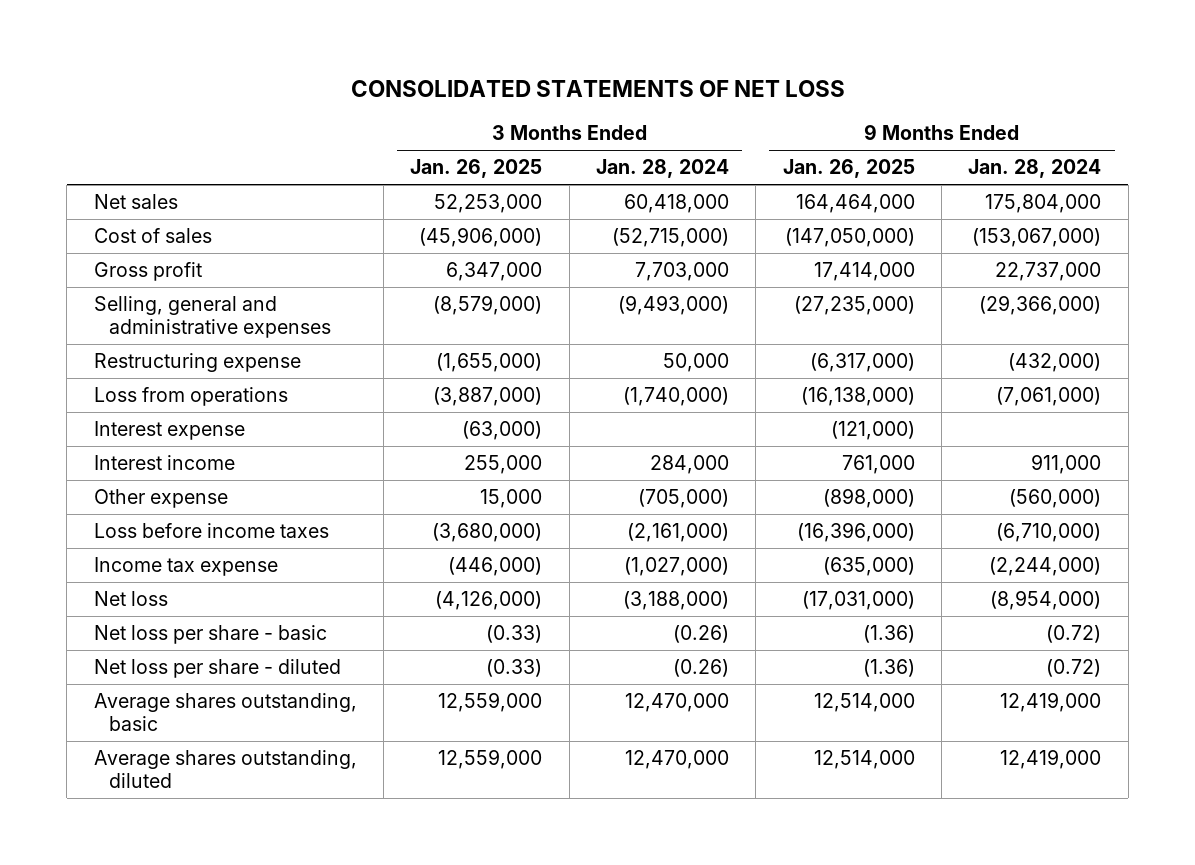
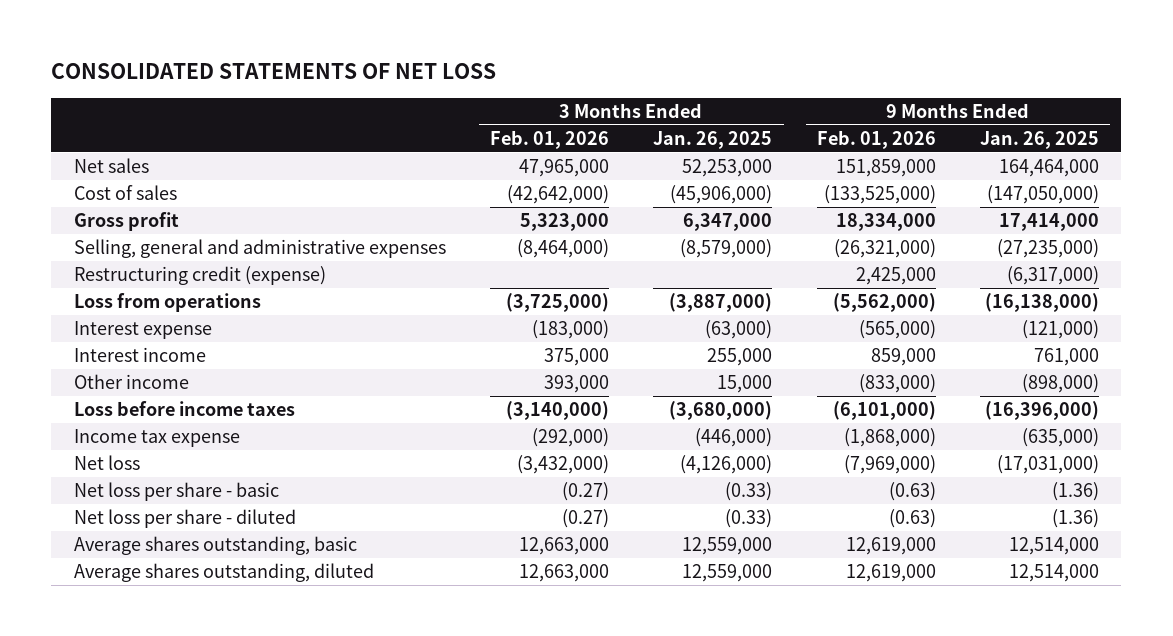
- | 3 Months Ended Jan. 26, 2025 | 3 Months Ended Jan. 28, 2024 | 9 Months Ended Jan. 26, 2025 | 9 Months Ended Jan. 28, 2024
+ | 3 Months Ended Feb. 01, 2026 | 3 Months Ended Jan. 26, 2025 | 9 Months Ended Feb. 01, 2026 | 9 Months Ended Jan. 26, 2025
- Restructuring expense | (1,655,000) | 50,000 | (6,317,000) | (432,000)
+ Restructuring credit (expense) | | | 2,425,000 | (6,317,000)
- Other expense | 15,000 | (705,000) | (898,000) | (560,000)
+ Other income | 393,000 | 15,000 | (833,000) | (898,000)

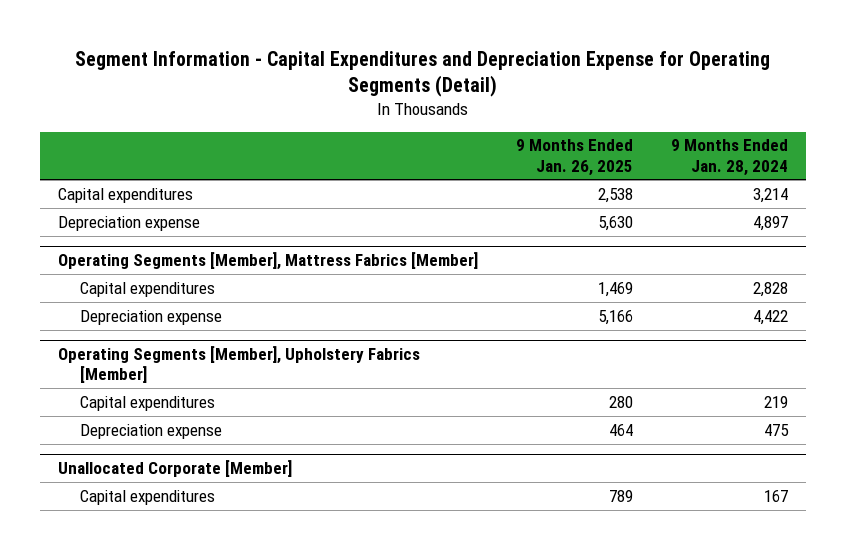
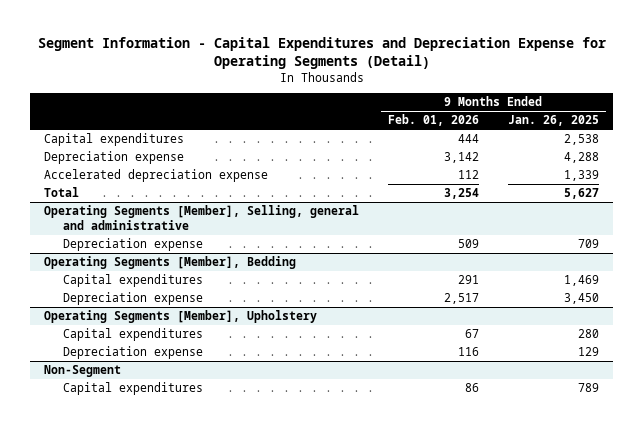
- | 9 Months Ended Jan. 26, 2025 | 9 Months Ended Jan. 28, 2024
+ | 9 Months Ended Feb. 01, 2026 | 9 Months Ended Jan. 26, 2025
- Depreciation expense | 5,630 | 4,897
- Operating Segments [Member], Mattress Fabrics [Member]
+ Depreciation expense | 3,142 | 4,288
+ Accelerated depreciation expense | 112 | 1,339
+ Total | 3,254 | 5,627
+ Operating Segments [Member], Selling, general and administrative
+ Depreciation expense | 509 | 709
+ Operating Segments [Member], Bedding
- Depreciation expense | 5,166 | 4,422
- Operating Segments [Member], Upholstery Fabrics [Member]
+ Depreciation expense | 2,517 | 3,450
+ Operating Segments [Member], Upholstery
- Depreciation expense | 464 | 475
- Unallocated Corporate [Member]
+ Depreciation expense | 116 | 129
+ Non-Segment

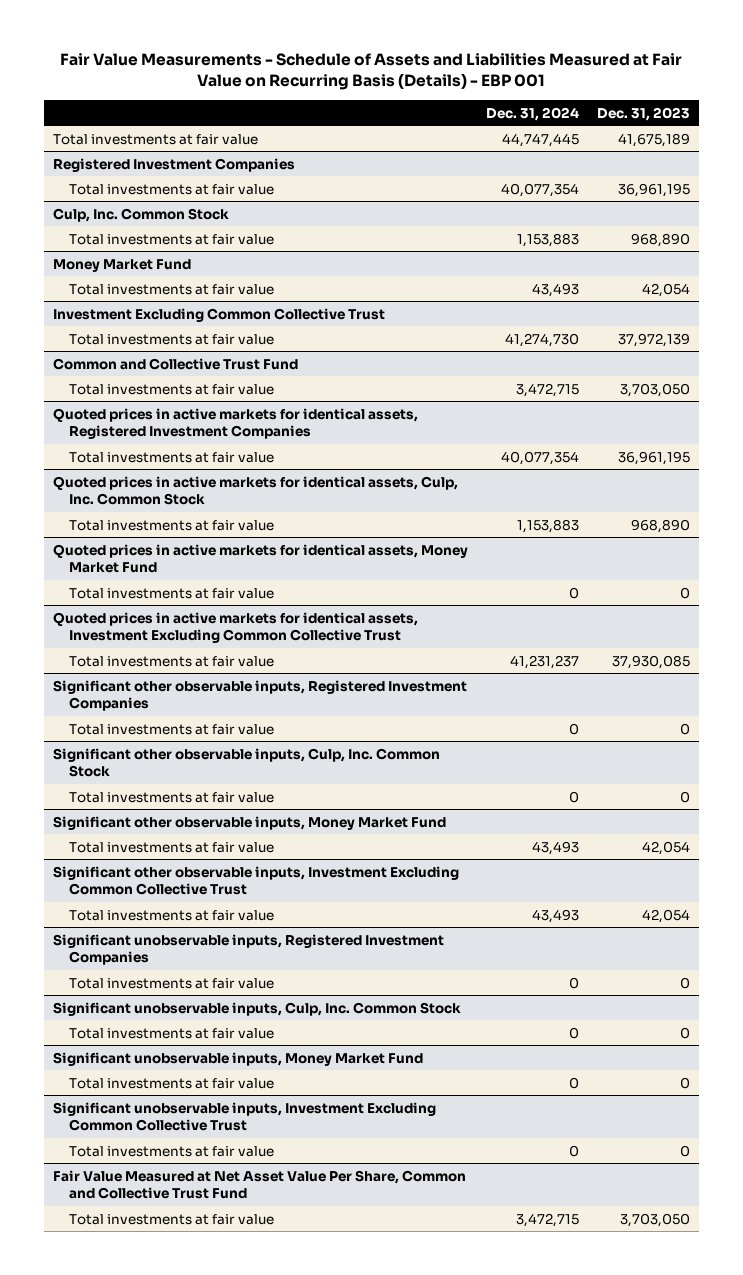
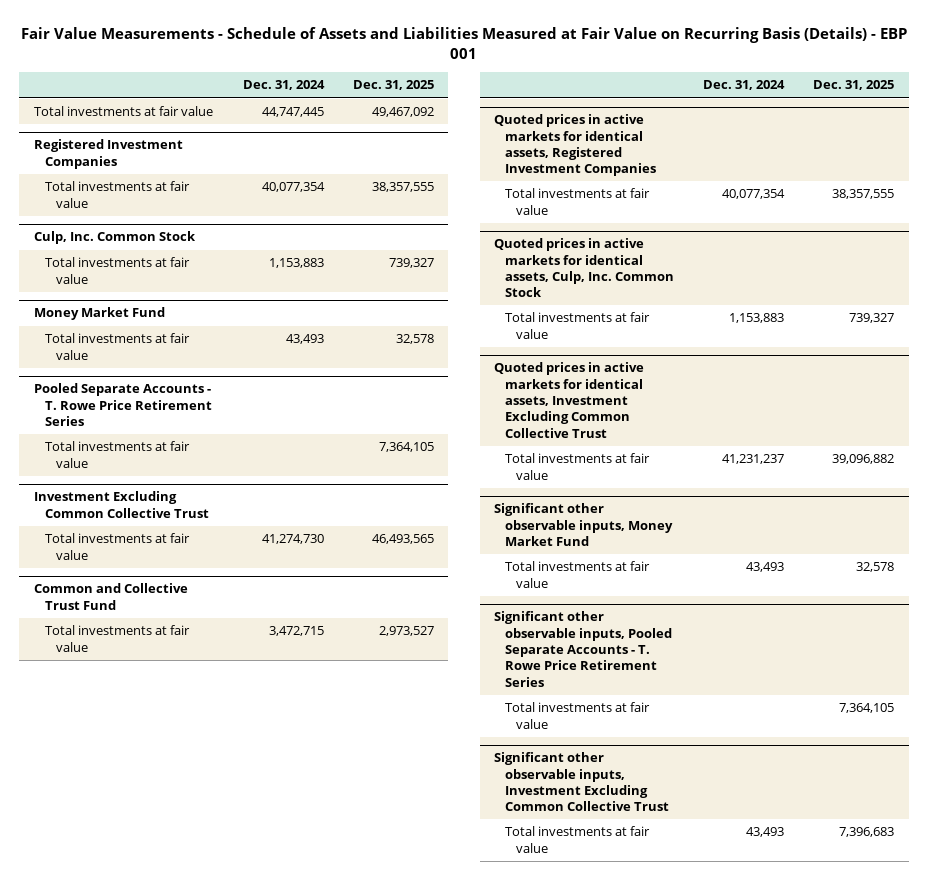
- | Dec. 31, 2024 | Dec. 31, 2023
+ | Dec. 31, 2024 | Dec. 31, 2025
+ Pooled Separate Accounts - T. Rowe Price Retirement Series
+ Total investments at fair value | | 7,364,105
- Quoted prices in active markets for identical assets, Money Market Fund
- Total investments at fair value | 0 | 0
- Significant other observable inputs, Registered Investment Companies
- Total investments at fair value | 0 | 0
- Significant other observable inputs, Culp, Inc. Common Stock
- Total investments at fair value | 0 | 0
+ Significant other observable inputs, Pooled Separate Accounts - T. Rowe Price Retirement Series
+ Total investments at fair value | | 7,364,105
- Significant unobservable inputs, Registered Investment Companies
- Total investments at fair value | 0 | 0
- Significant unobservable inputs, Culp, Inc. Common Stock
- Total investments at fair value | 0 | 0
- Significant unobservable inputs, Money Market Fund
- Total investments at fair value | 0 | 0
- Significant unobservable inputs, Investment Excluding Common Collective Trust
- Total investments at fair value | 0 | 0
- Fair Value Measured at Net Asset Value Per Share, Common and Collective Trust Fund
- Total investments at fair value | 3,472,715 | 3,703,050

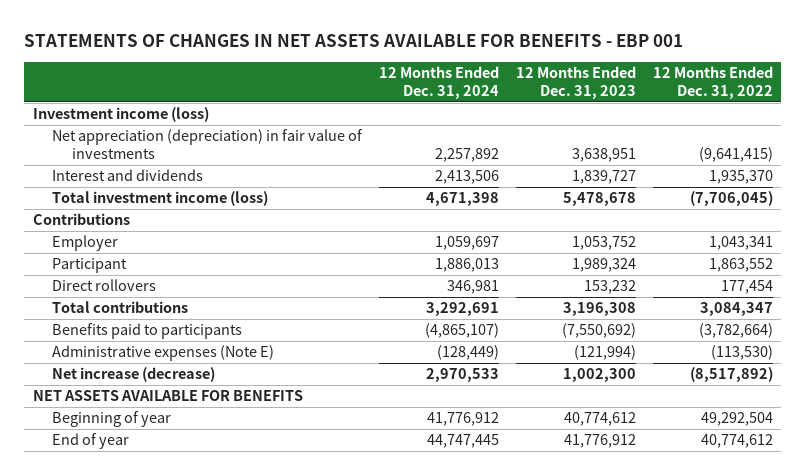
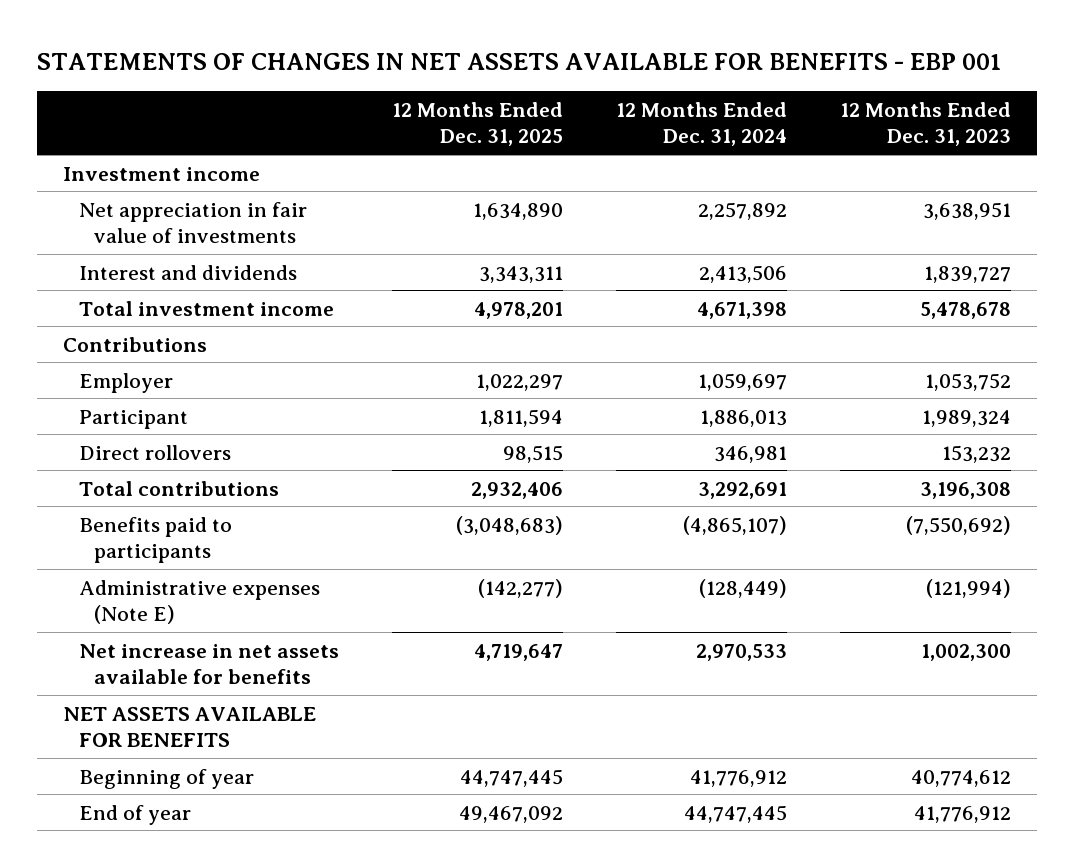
- | 12 Months Ended Dec. 31, 2024 | 12 Months Ended Dec. 31, 2023 | 12 Months Ended Dec. 31, 2022
+ | 12 Months Ended Dec. 31, 2025 | 12 Months Ended Dec. 31, 2024 | 12 Months Ended Dec. 31, 2023
- Investment income (loss)
- Net appreciation (depreciation) in fair value of investments | 2,257,892 | 3,638,951 | (9,641,415)
+ Investment income
+ Net appreciation in fair value of investments | 1,634,890 | 2,257,892 | 3,638,951
- Total investment income (loss) | 4,671,398 | 5,478,678 | (7,706,045)
+ Total investment income | 4,978,201 | 4,671,398 | 5,478,678
- Net increase (decrease) | 2,970,533 | 1,002,300 | (8,517,892)
+ Net increase in net assets available for benefits | 4,719,647 | 2,970,533 | 1,002,300

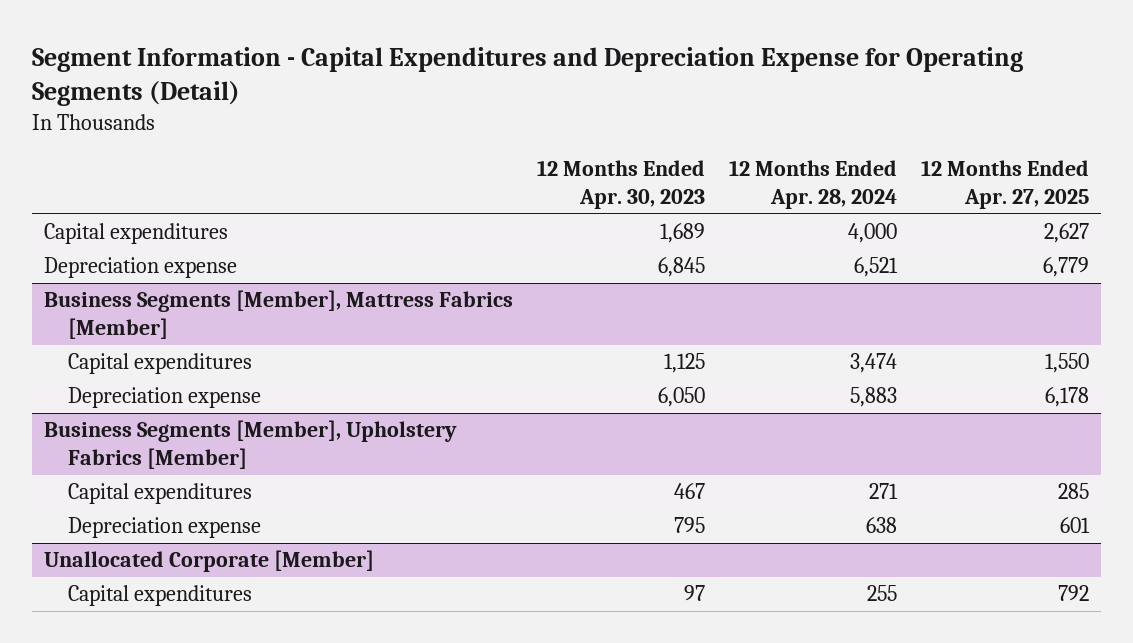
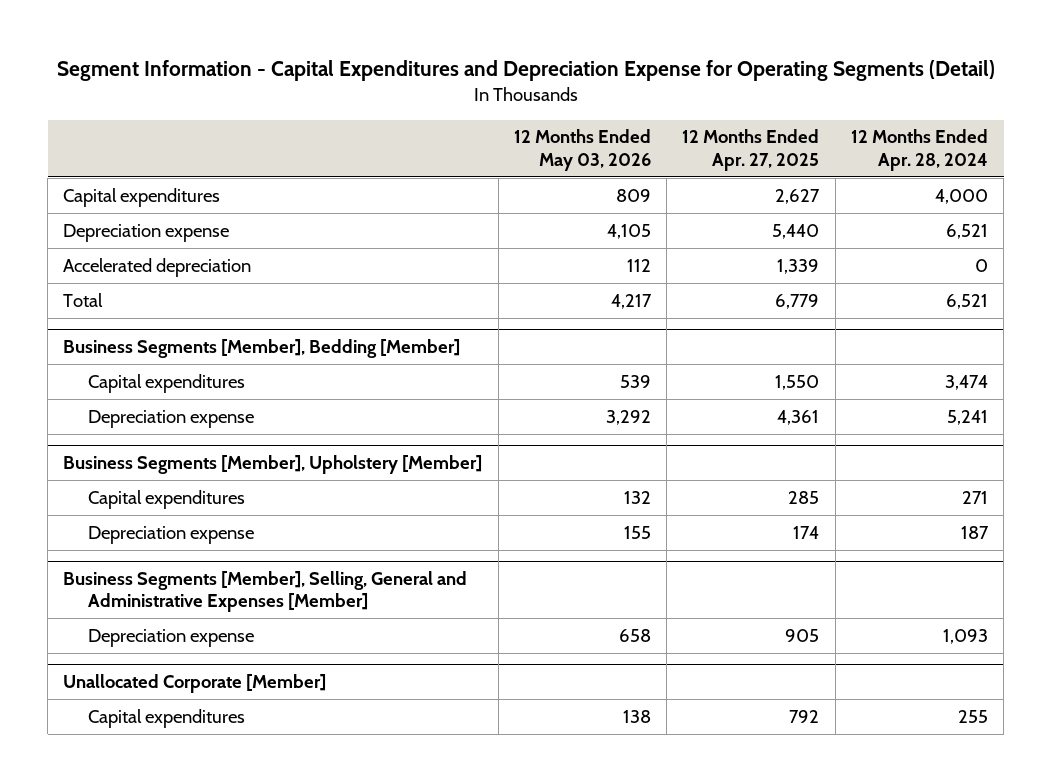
- | 12 Months Ended Apr. 30, 2023 | 12 Months Ended Apr. 28, 2024 | 12 Months Ended Apr. 27, 2025
+ | 12 Months Ended May 03, 2026 | 12 Months Ended Apr. 27, 2025 | 12 Months Ended Apr. 28, 2024
- Depreciation expense | 6,845 | 6,521 | 6,779
- Business Segments [Member], Mattress Fabrics [Member]
+ Depreciation expense | 4,105 | 5,440 | 6,521
+ Accelerated depreciation | 112 | 1,339 | 0
+ Total | 4,217 | 6,779 | 6,521
+ Business Segments [Member], Bedding [Member]
- Depreciation expense | 6,050 | 5,883 | 6,178
- Business Segments [Member], Upholstery Fabrics [Member]
+ Depreciation expense | 3,292 | 4,361 | 5,241
+ Business Segments [Member], Upholstery [Member]
- Depreciation expense | 795 | 638 | 601
+ Depreciation expense | 155 | 174 | 187
+ Business Segments [Member], Selling, General and Administrative Expenses [Member]
+ Depreciation expense | 658 | 905 | 1,093

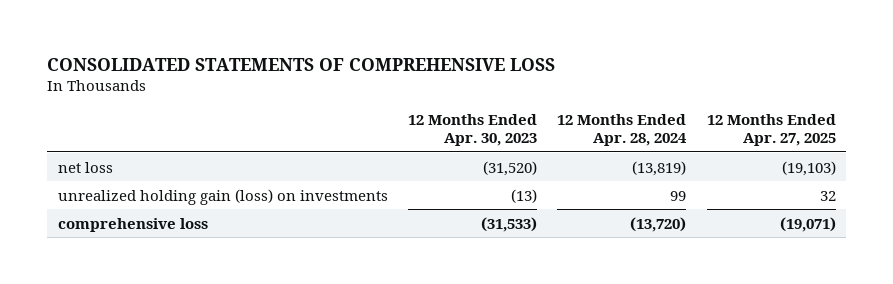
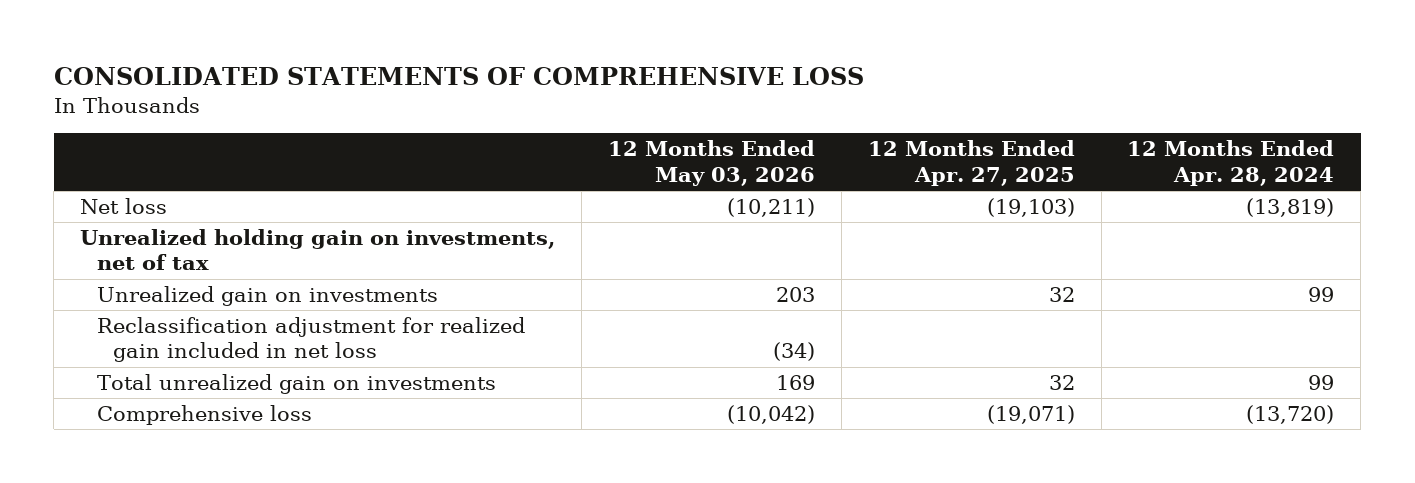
- | 12 Months Ended Apr. 30, 2023 | 12 Months Ended Apr. 28, 2024 | 12 Months Ended Apr. 27, 2025
+ | 12 Months Ended May 03, 2026 | 12 Months Ended Apr. 27, 2025 | 12 Months Ended Apr. 28, 2024
- net loss | (31,520) | (13,819) | (19,103)
- unrealized holding gain (loss) on investments | (13) | 99 | 32
- comprehensive loss | (31,533) | (13,720) | (19,071)
+ Net loss | (10,211) | (19,103) | (13,819)
+ Unrealized holding gain on investments, net of tax
+ Unrealized gain on investments | 203 | 32 | 99
+ Reclassification adjustment for realized gain included in net loss | (34) | |
+ Total unrealized gain on investments | 169 | 32 | 99
+ Comprehensive loss | (10,042) | (19,071) | (13,720)

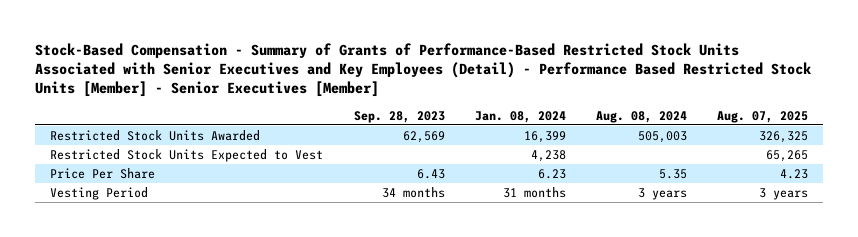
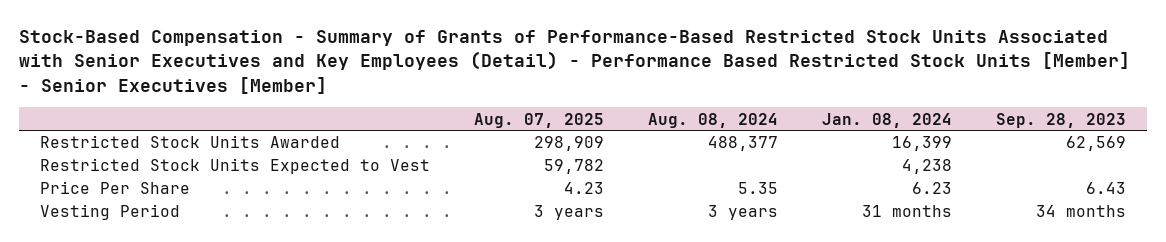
- | Sep. 28, 2023 | Jan. 08, 2024 | Aug. 08, 2024 | Aug. 07, 2025
+ | Aug. 07, 2025 | Aug. 08, 2024 | Jan. 08, 2024 | Sep. 28, 2023
- Restricted Stock Units Awarded | 62,569 | 16,399 | 505,003 | 326,325
- Restricted Stock Units Expected to Vest | | 4,238 | | 65,265
+ Restricted Stock Units Awarded | 298,909 | 488,377 | 16,399 | 62,569
+ Restricted Stock Units Expected to Vest | 59,782 | | 4,238 |

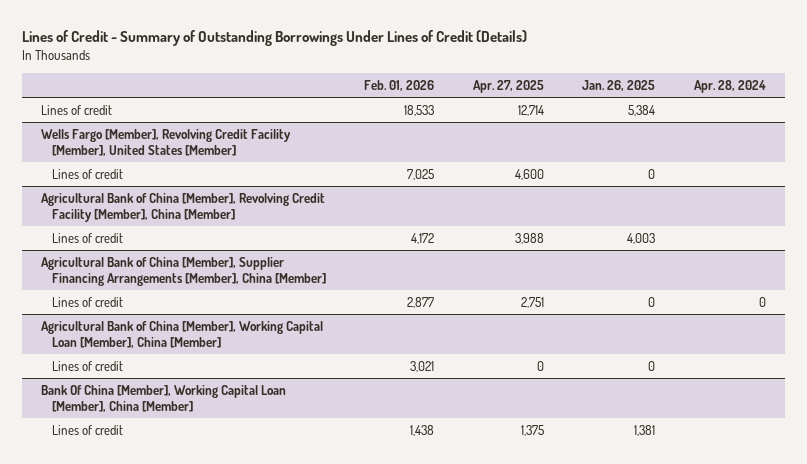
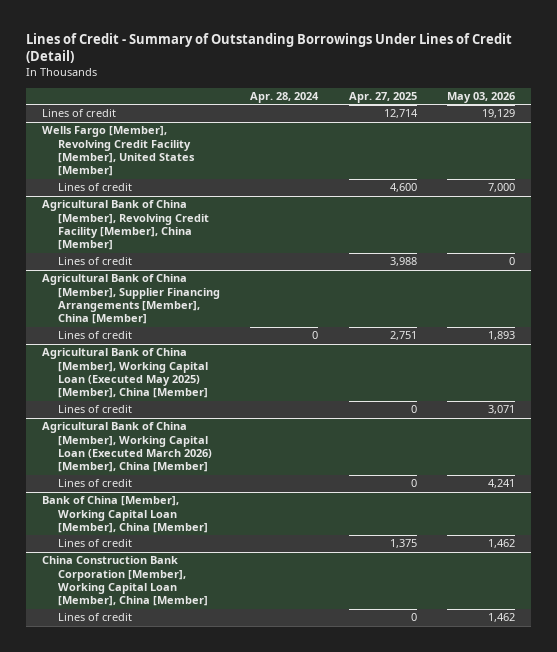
- Lines of Credit - Summary of Outstanding Borrowings Under Lines of Credit (Details)
+ Lines of Credit - Summary of Outstanding Borrowings Under Lines of Credit (Detail)
- | Feb. 01, 2026 | Apr. 27, 2025 | Jan. 26, 2025 | Apr. 28, 2024
+ | Apr. 28, 2024 | Apr. 27, 2025 | May 03, 2026
- Agricultural Bank of China [Member], Working Capital Loan [Member], China [Member]
+ Agricultural Bank of China [Member], Working Capital Loan (Executed May 2025) [Member], China [Member]
- Bank Of China [Member], Working Capital Loan [Member], China [Member]
+ Agricultural Bank of China [Member], Working Capital Loan (Executed March 2026) [Member], China [Member]
+ Lines of credit | | 0 | 4,241
+ Bank of China [Member], Working Capital Loan [Member], China [Member]
+ China Construction Bank Corporation [Member], Working Capital Loan [Member], China [Member]
+ Lines of credit | | 0 | 1,462

